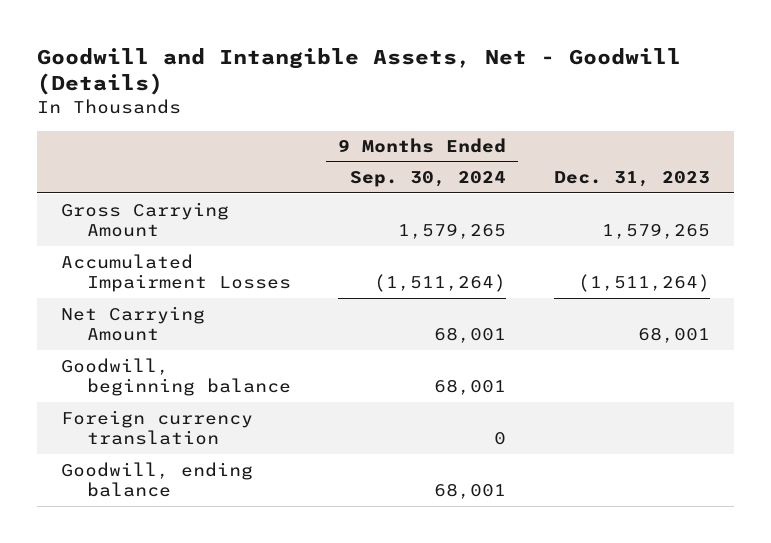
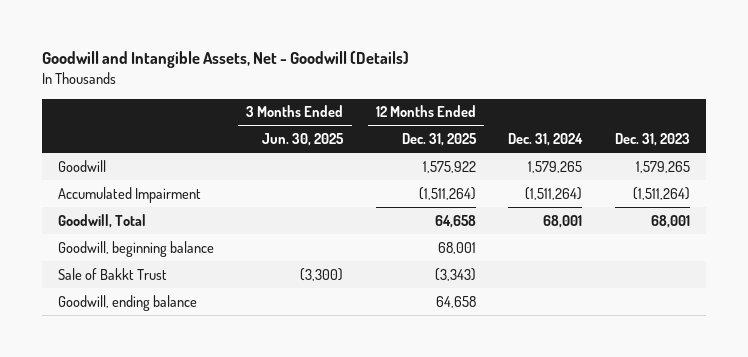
- | 9 Months Ended Sep. 30, 2024 | Dec. 31, 2023
+ | 3 Months Ended Jun. 30, 2025 | 12 Months Ended Dec. 31, 2025 | Dec. 31, 2024 | Dec. 31, 2023
- Gross Carrying Amount | 1,579,265 | 1,579,265
- Accumulated Impairment Losses | (1,511,264) | (1,511,264)
- Net Carrying Amount | 68,001 | 68,001
+ Goodwill | | 1,575,922 | 1,579,265 | 1,579,265
+ Accumulated Impairment | | (1,511,264) | (1,511,264) | (1,511,264)
+ Goodwill, Total | | 64,658 | 68,001 | 68,001
- Foreign currency translation | 0 |
+ Sale of Bakkt Trust | (3,300) | (3,343) | |

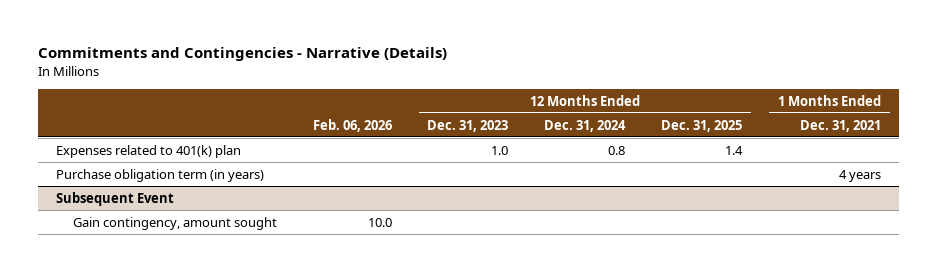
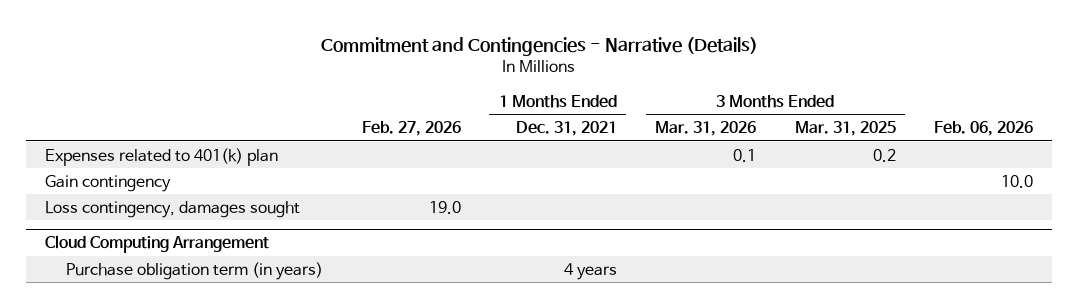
- Commitments and Contingencies - Narrative (Details)
+ Commitment and Contingencies - Narrative (Details)
- | Feb. 06, 2026 | 12 Months Ended Dec. 31, 2023 | 12 Months Ended Dec. 31, 2024 | 12 Months Ended Dec. 31, 2025 | 1 Months Ended Dec. 31, 2021
+ | Feb. 27, 2026 | 1 Months Ended Dec. 31, 2021 | 3 Months Ended Mar. 31, 2026 | 3 Months Ended Mar. 31, 2025 | Feb. 06, 2026
- Purchase obligation term (in years) | | | | | 4 years
- Subsequent Event
- Gain contingency, amount sought | 10.0 | | | |
+ Gain contingency | | | | | 10.0
+ Loss contingency, damages sought | 19.0 | | | |
+ Cloud Computing Arrangement
+ Purchase obligation term (in years) | | 4 years | | |

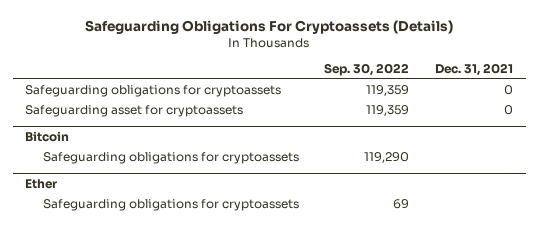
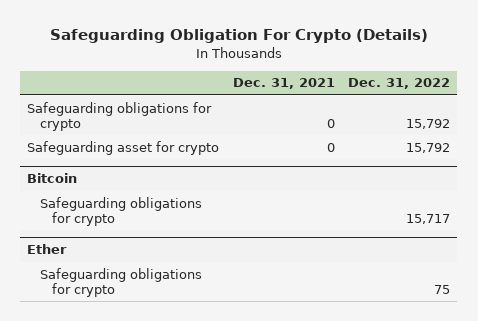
- Safeguarding Obligations For Cryptoassets (Details)
+ Safeguarding Obligation For Crypto (Details)
- | Sep. 30, 2022 | Dec. 31, 2021
+ | Dec. 31, 2021 | Dec. 31, 2022
- Safeguarding obligations for cryptoassets | 119,359 | 0
- Safeguarding asset for cryptoassets | 119,359 | 0
+ Safeguarding obligations for crypto | 0 | 15,792
+ Safeguarding asset for crypto | 0 | 15,792
@ Bitcoin
- Safeguarding obligations for cryptoassets | 119,290 |
+ Safeguarding obligations for crypto | | 15,717
@ Ether
- Safeguarding obligations for cryptoassets | 69 |
+ Safeguarding obligations for crypto | | 75

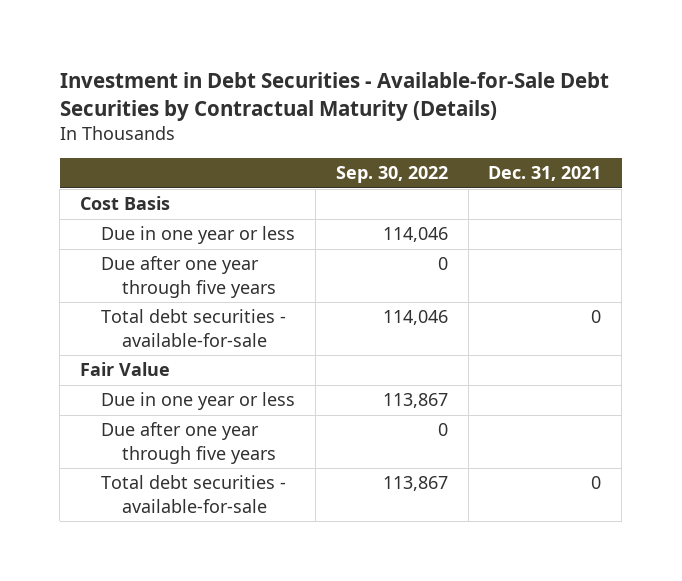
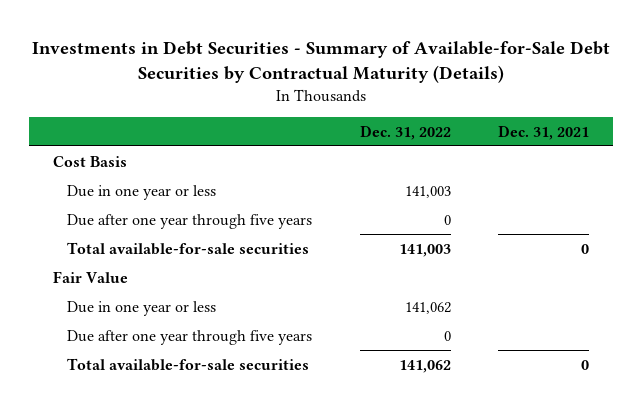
- Investment in Debt Securities - Available-for-Sale Debt Securities by Contractual Maturity (Details)
+ Investments in Debt Securities - Summary of Available-for-Sale Debt Securities by Contractual Maturity (Details)
- | Sep. 30, 2022 | Dec. 31, 2021
+ | Dec. 31, 2022 | Dec. 31, 2021
- Total debt securities - available-for-sale | 114,046 | 0
+ Total available-for-sale securities | 141,003 | 0
- Total debt securities - available-for-sale | 113,867 | 0
+ Total available-for-sale securities | 141,062 | 0

